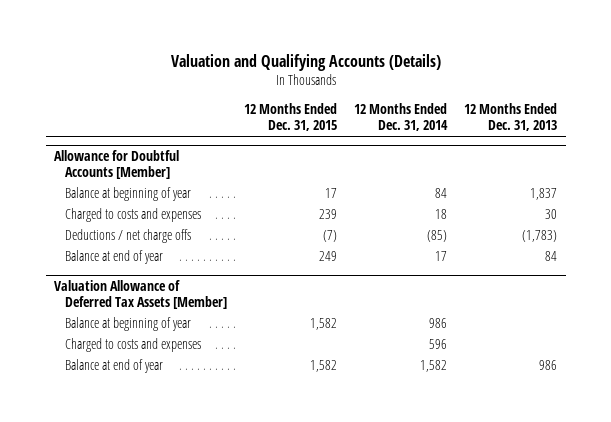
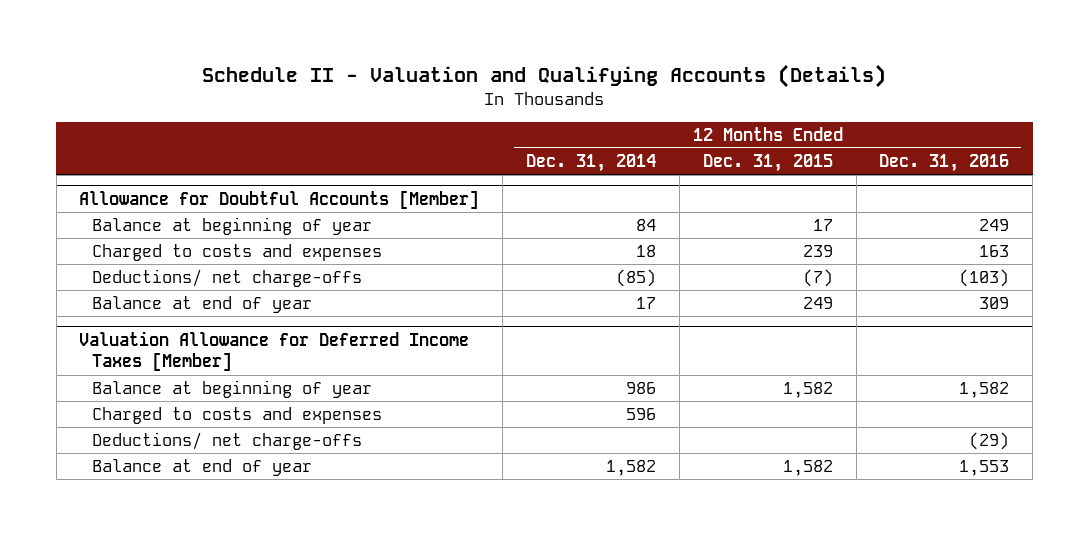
- Valuation and Qualifying Accounts (Details)
+ Schedule II - Valuation and Qualifying Accounts (Details)
- | 12 Months Ended Dec. 31, 2015 | 12 Months Ended Dec. 31, 2014 | 12 Months Ended Dec. 31, 2013
+ | 12 Months Ended Dec. 31, 2014 | 12 Months Ended Dec. 31, 2015 | 12 Months Ended Dec. 31, 2016
@ Allowance for Doubtful Accounts [Member]
- Deductions / net charge offs | (7) | (85) | (1,783)
+ Deductions/ net charge-offs | (85) | (7) | (103)
- Valuation Allowance of Deferred Tax Assets [Member]
+ Valuation Allowance for Deferred Income Taxes [Member]
+ Deductions/ net charge-offs | | | (29)

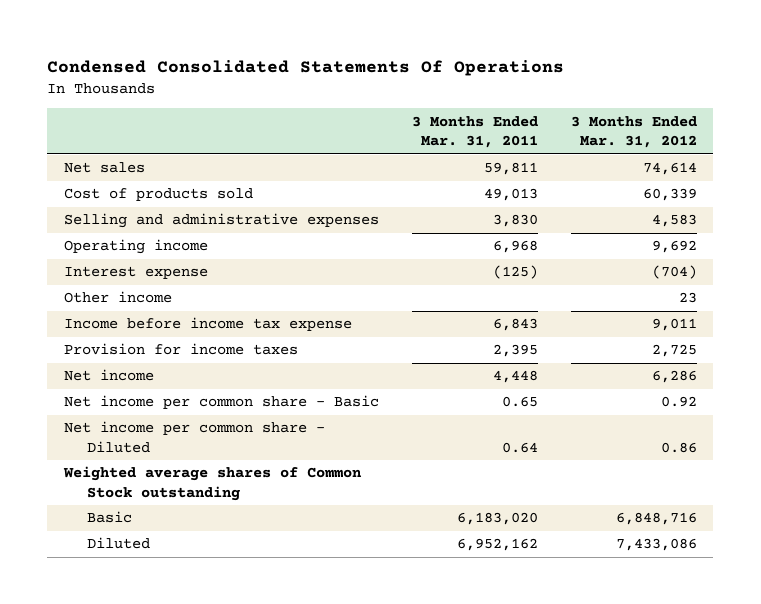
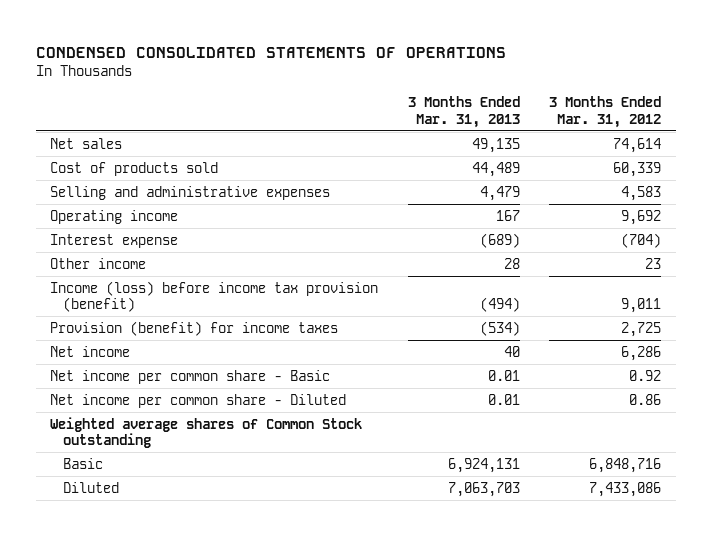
- Condensed Consolidated Statements Of Operations
+ CONDENSED CONSOLIDATED STATEMENTS OF OPERATIONS
- | 3 Months Ended Mar. 31, 2011 | 3 Months Ended Mar. 31, 2012
+ | 3 Months Ended Mar. 31, 2013 | 3 Months Ended Mar. 31, 2012
- Income before income tax expense | 6,843 | 9,011
- Provision for income taxes | 2,395 | 2,725
+ Income (loss) before income tax provision (benefit) | (494) | 9,011
+ Provision (benefit) for income taxes | (534) | 2,725

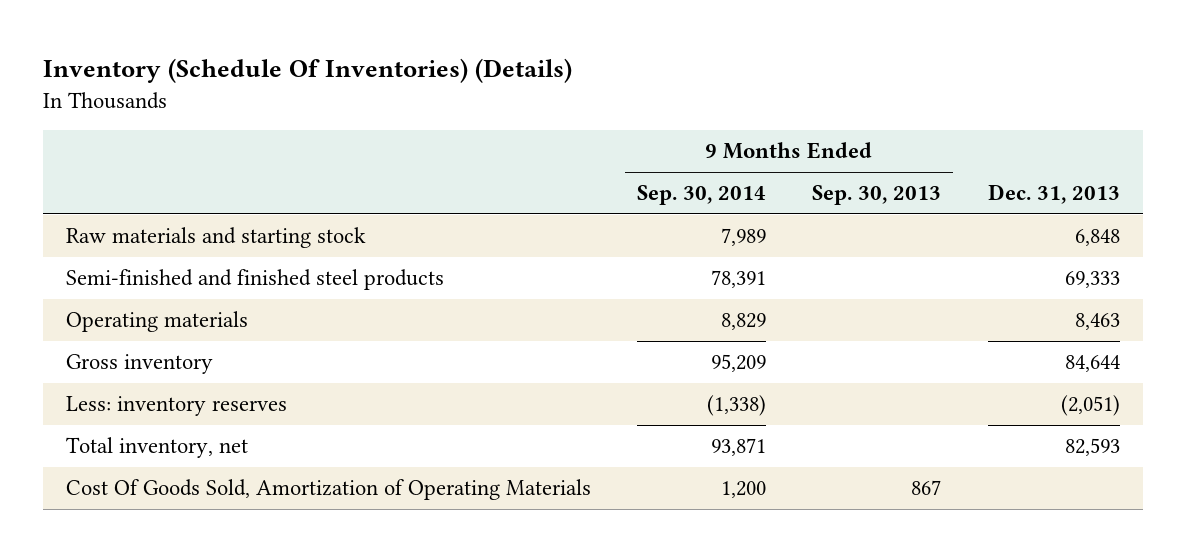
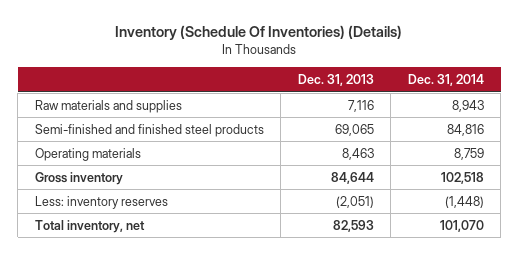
- | 9 Months Ended Sep. 30, 2014 | 9 Months Ended Sep. 30, 2013 | Dec. 31, 2013
+ | Dec. 31, 2013 | Dec. 31, 2014
- Raw materials and starting stock | 7,989 | | 6,848
- Semi-finished and finished steel products | 78,391 | | 69,333
+ Raw materials and supplies | 7,116 | 8,943
+ Semi-finished and finished steel products | 69,065 | 84,816
- Cost Of Goods Sold, Amortization of Operating Materials | 1,200 | 867 |

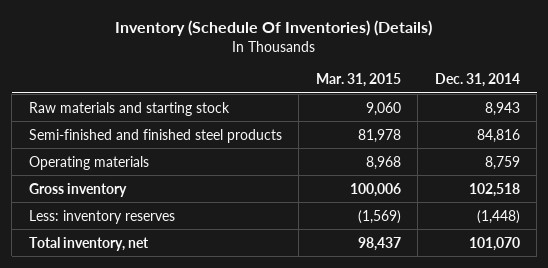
- | Dec. 31, 2013 | Dec. 31, 2014
+ | Mar. 31, 2015 | Dec. 31, 2014
- Raw materials and supplies | 7,116 | 8,943
+ Raw materials and starting stock | 9,060 | 8,943

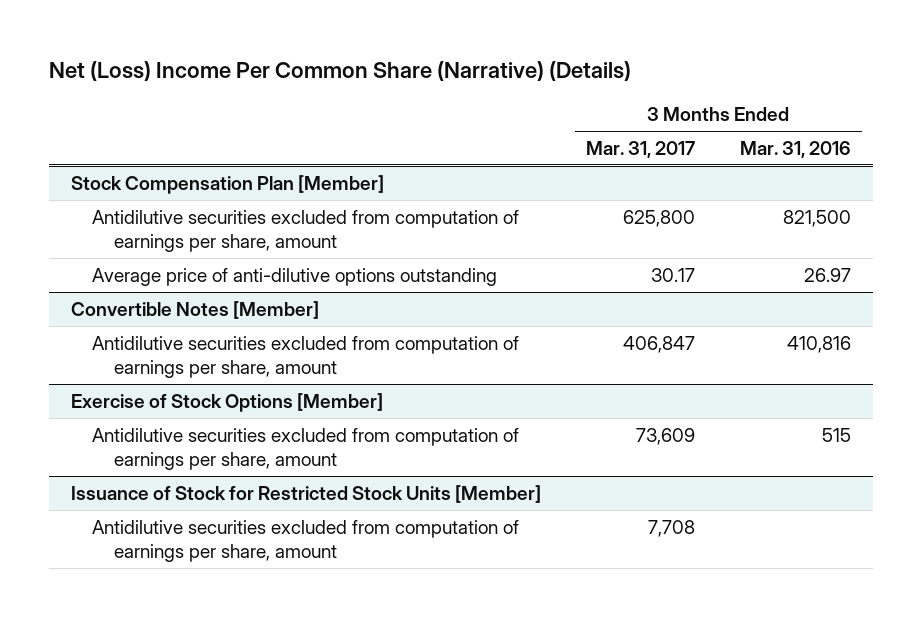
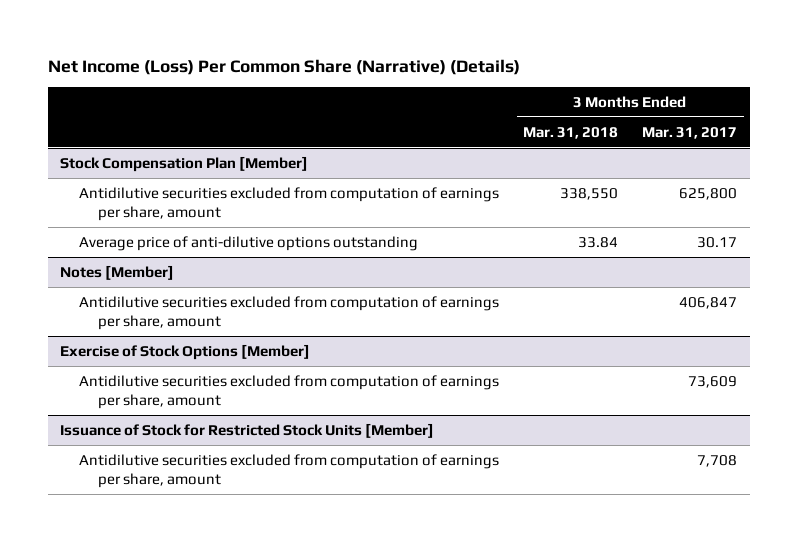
- Net (Loss) Income Per Common Share (Narrative) (Details)
+ Net Income (Loss) Per Common Share (Narrative) (Details)
- | 3 Months Ended Mar. 31, 2017 | 3 Months Ended Mar. 31, 2016
+ | 3 Months Ended Mar. 31, 2018 | 3 Months Ended Mar. 31, 2017
- Convertible Notes [Member]
+ Notes [Member]

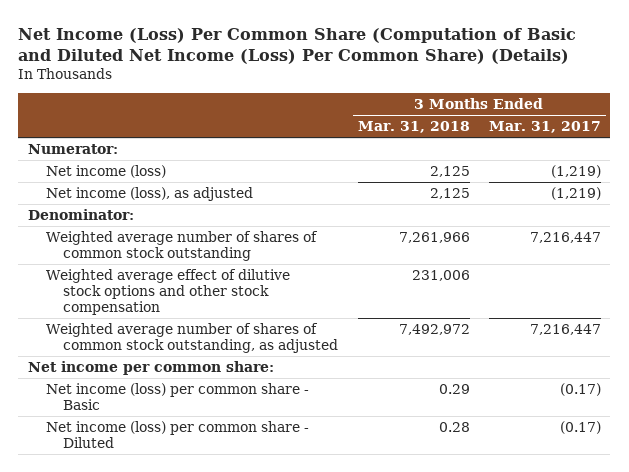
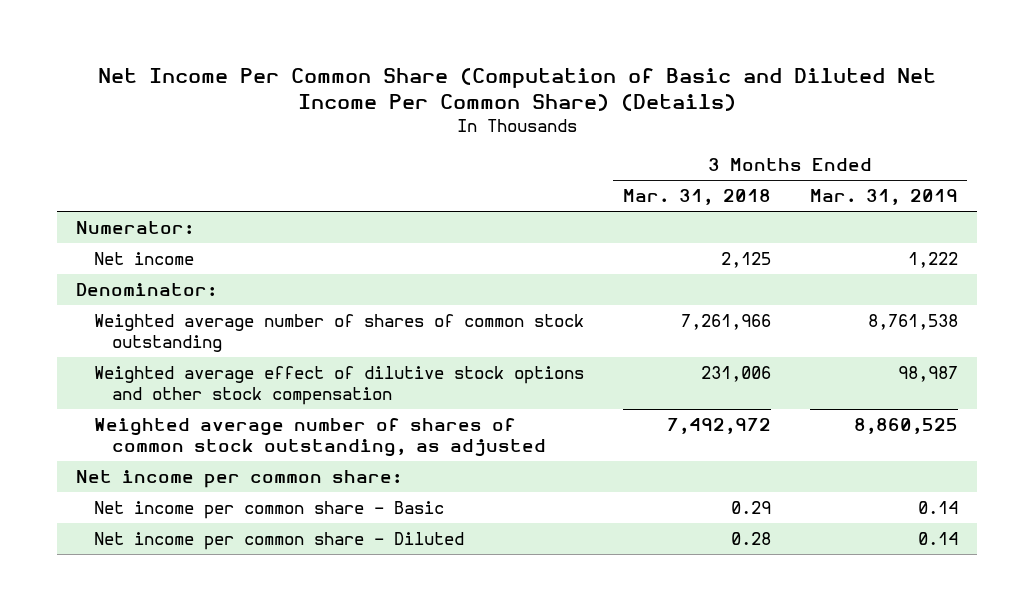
- Net Income (Loss) Per Common Share (Computation of Basic and Diluted Net Income (Loss) Per Common Share) (Details)
+ Net Income Per Common Share (Computation of Basic and Diluted Net Income Per Common Share) (Details)
- | 3 Months Ended Mar. 31, 2018 | 3 Months Ended Mar. 31, 2017
+ | 3 Months Ended Mar. 31, 2018 | 3 Months Ended Mar. 31, 2019
- Net income (loss) | 2,125 | (1,219)
- Net income (loss), as adjusted | 2,125 | (1,219)
+ Net income | 2,125 | 1,222
- Net income (loss) per common share - Basic | 0.29 | (0.17)
- Net income (loss) per common share - Diluted | 0.28 | (0.17)
+ Net income per common share - Basic | 0.29 | 0.14
+ Net income per common share - Diluted | 0.28 | 0.14

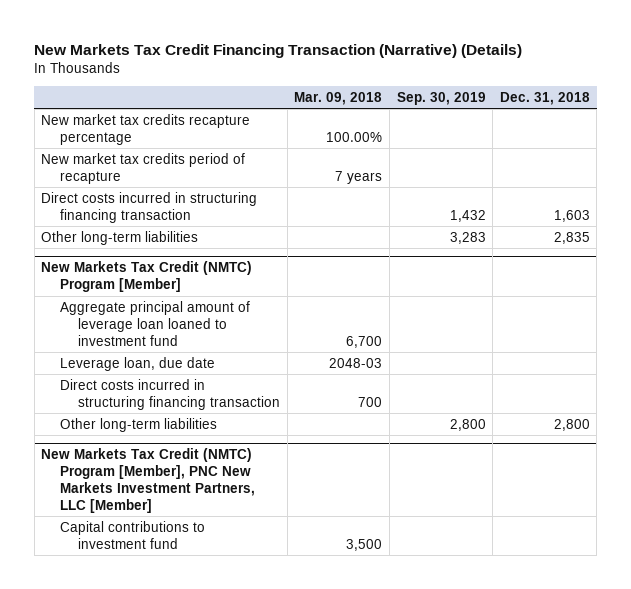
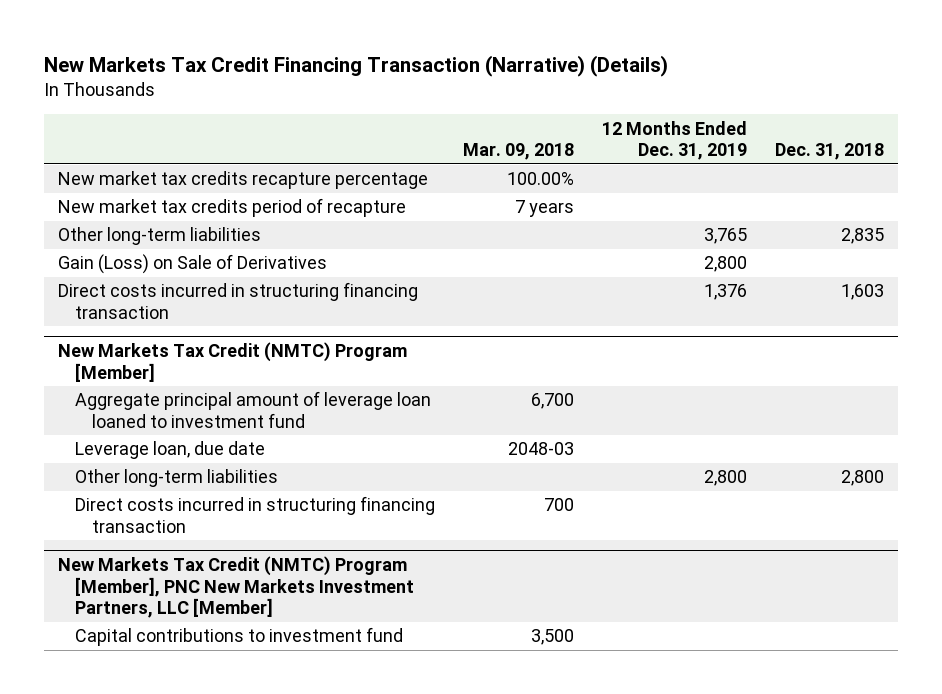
- | Mar. 09, 2018 | Sep. 30, 2019 | Dec. 31, 2018
+ | Mar. 09, 2018 | 12 Months Ended Dec. 31, 2019 | Dec. 31, 2018
+ Gain (Loss) on Sale of Derivatives | | 2,800 |
moved down: Direct costs incurred in structuring financing transaction | | 1,376 | 1,603
@ New Markets Tax Credit (NMTC) Program [Member]
moved down: Direct costs incurred in structuring financing transaction | 700 | |

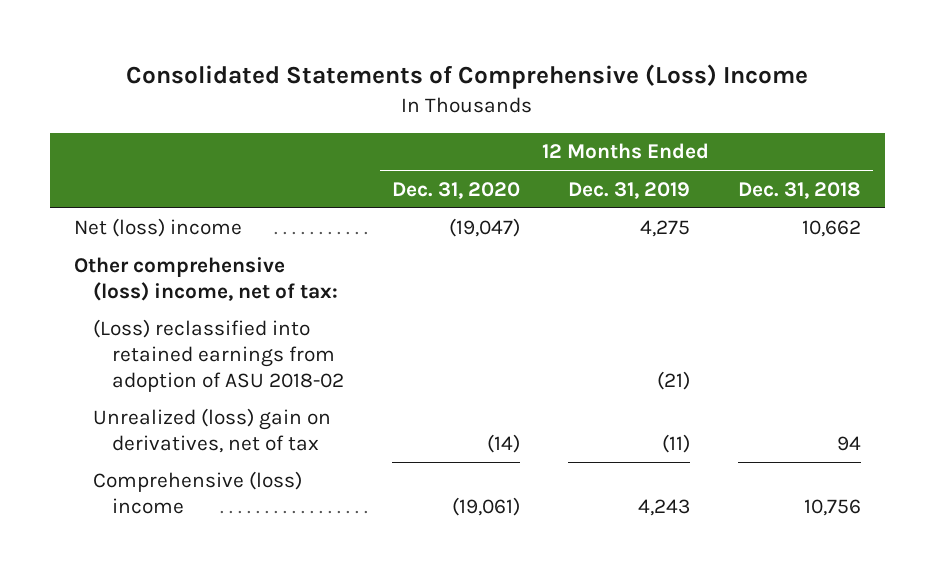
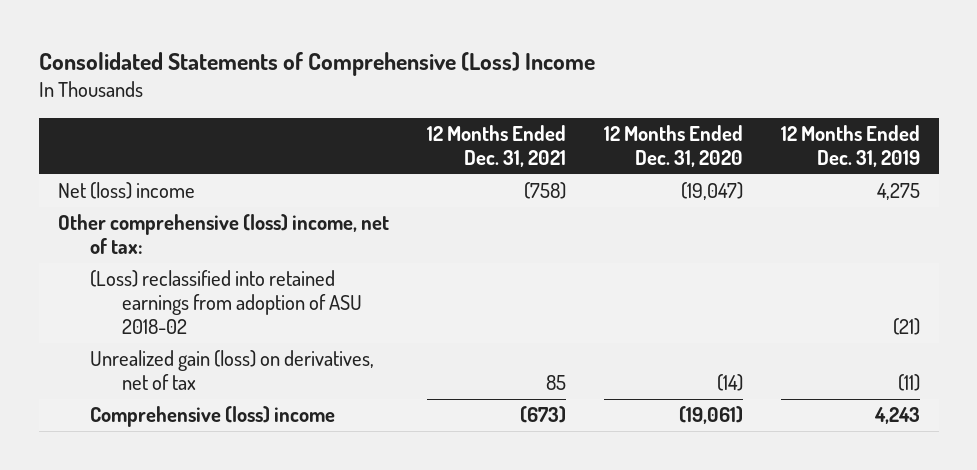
- | 12 Months Ended Dec. 31, 2020 | 12 Months Ended Dec. 31, 2019 | 12 Months Ended Dec. 31, 2018
+ | 12 Months Ended Dec. 31, 2021 | 12 Months Ended Dec. 31, 2020 | 12 Months Ended Dec. 31, 2019
- Unrealized (loss) gain on derivatives, net of tax | (14) | (11) | 94
+ Unrealized gain (loss) on derivatives, net of tax | 85 | (14) | (11)

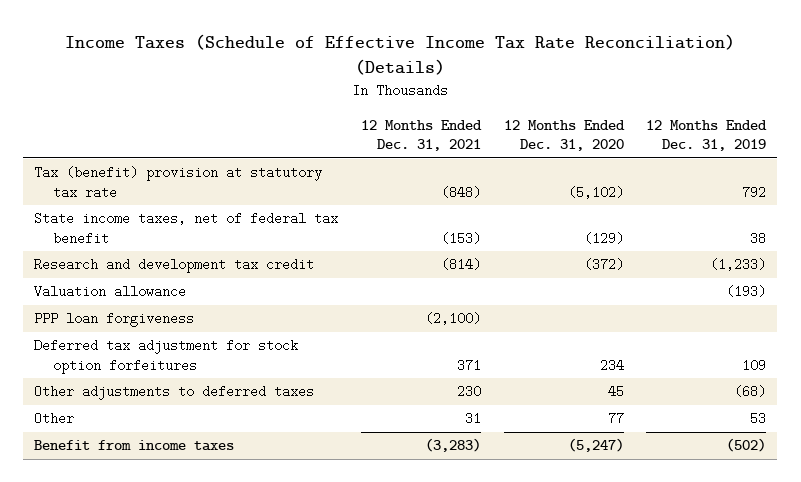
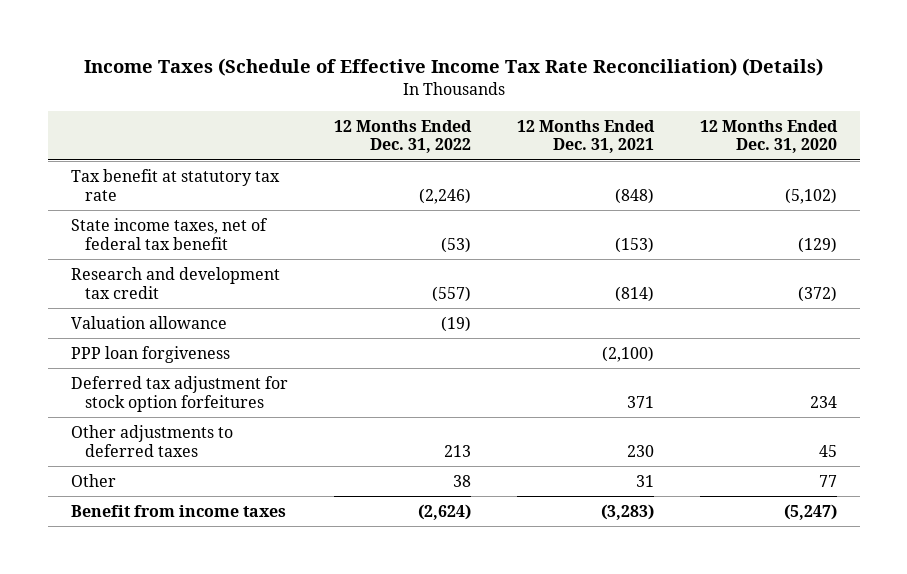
- | 12 Months Ended Dec. 31, 2021 | 12 Months Ended Dec. 31, 2020 | 12 Months Ended Dec. 31, 2019
+ | 12 Months Ended Dec. 31, 2022 | 12 Months Ended Dec. 31, 2021 | 12 Months Ended Dec. 31, 2020
- Tax (benefit) provision at statutory tax rate | (848) | (5,102) | 792
+ Tax benefit at statutory tax rate | (2,246) | (848) | (5,102)

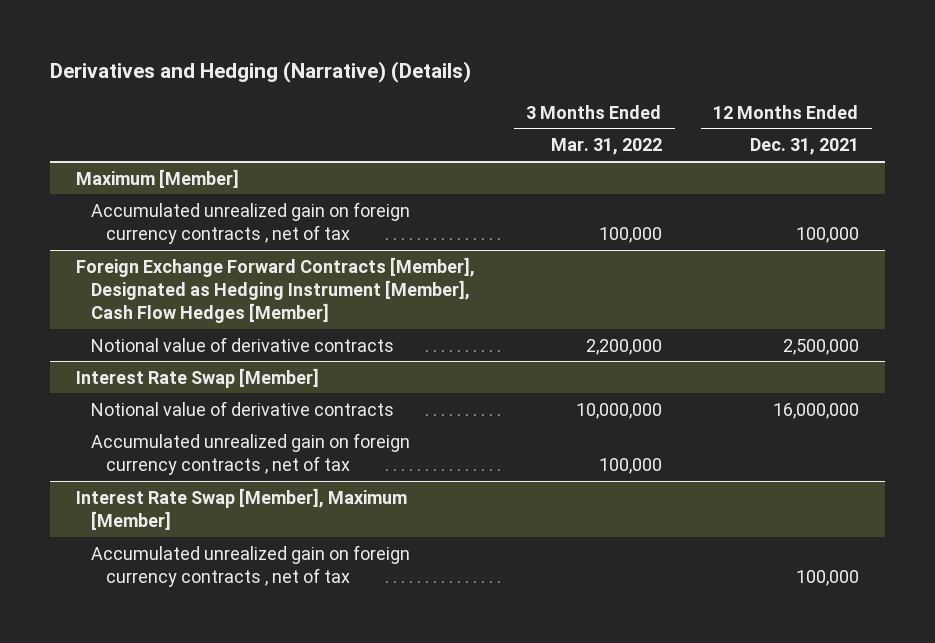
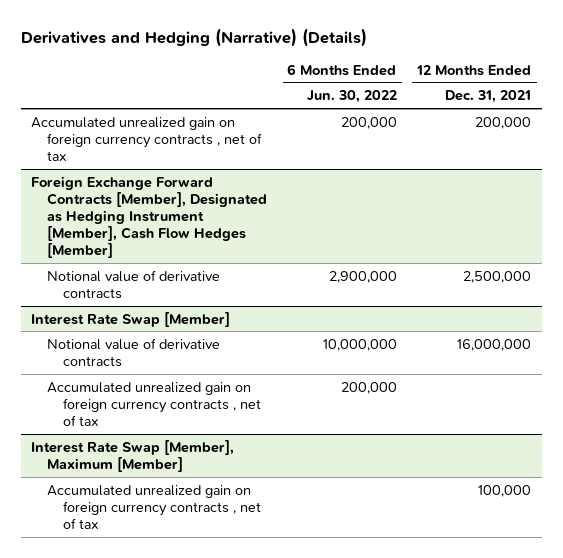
- | 3 Months Ended Mar. 31, 2022 | 12 Months Ended Dec. 31, 2021
+ | 6 Months Ended Jun. 30, 2022 | 12 Months Ended Dec. 31, 2021
- Maximum [Member]
- Accumulated unrealized gain on foreign currency contracts , net of tax | 100,000 | 100,000
+ Accumulated unrealized gain on foreign currency contracts , net of tax | 200,000 | 200,000

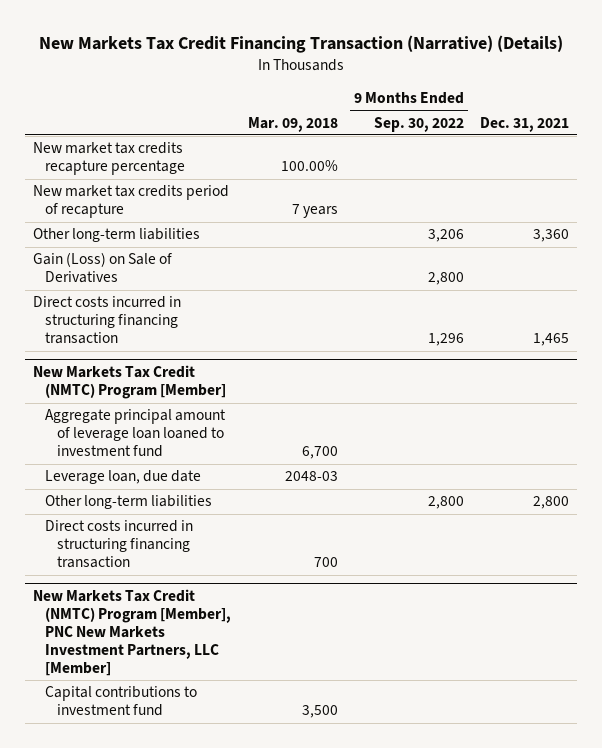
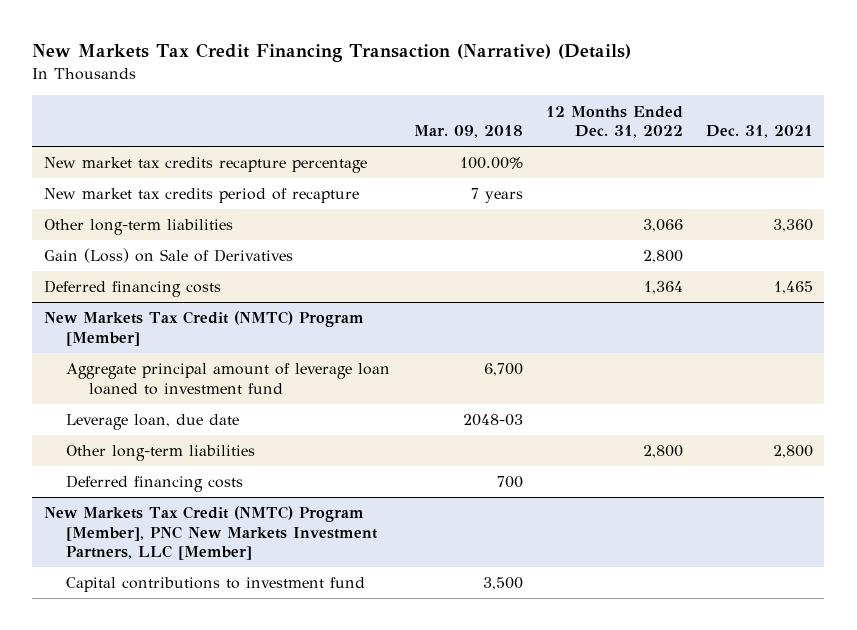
- | Mar. 09, 2018 | 9 Months Ended Sep. 30, 2022 | Dec. 31, 2021
+ | Mar. 09, 2018 | 12 Months Ended Dec. 31, 2022 | Dec. 31, 2021
- Direct costs incurred in structuring financing transaction | | 1,296 | 1,465
+ Deferred financing costs | | 1,364 | 1,465
@ New Markets Tax Credit (NMTC) Program [Member]
- Direct costs incurred in structuring financing transaction | 700 | |
+ Deferred financing costs | 700 | |

